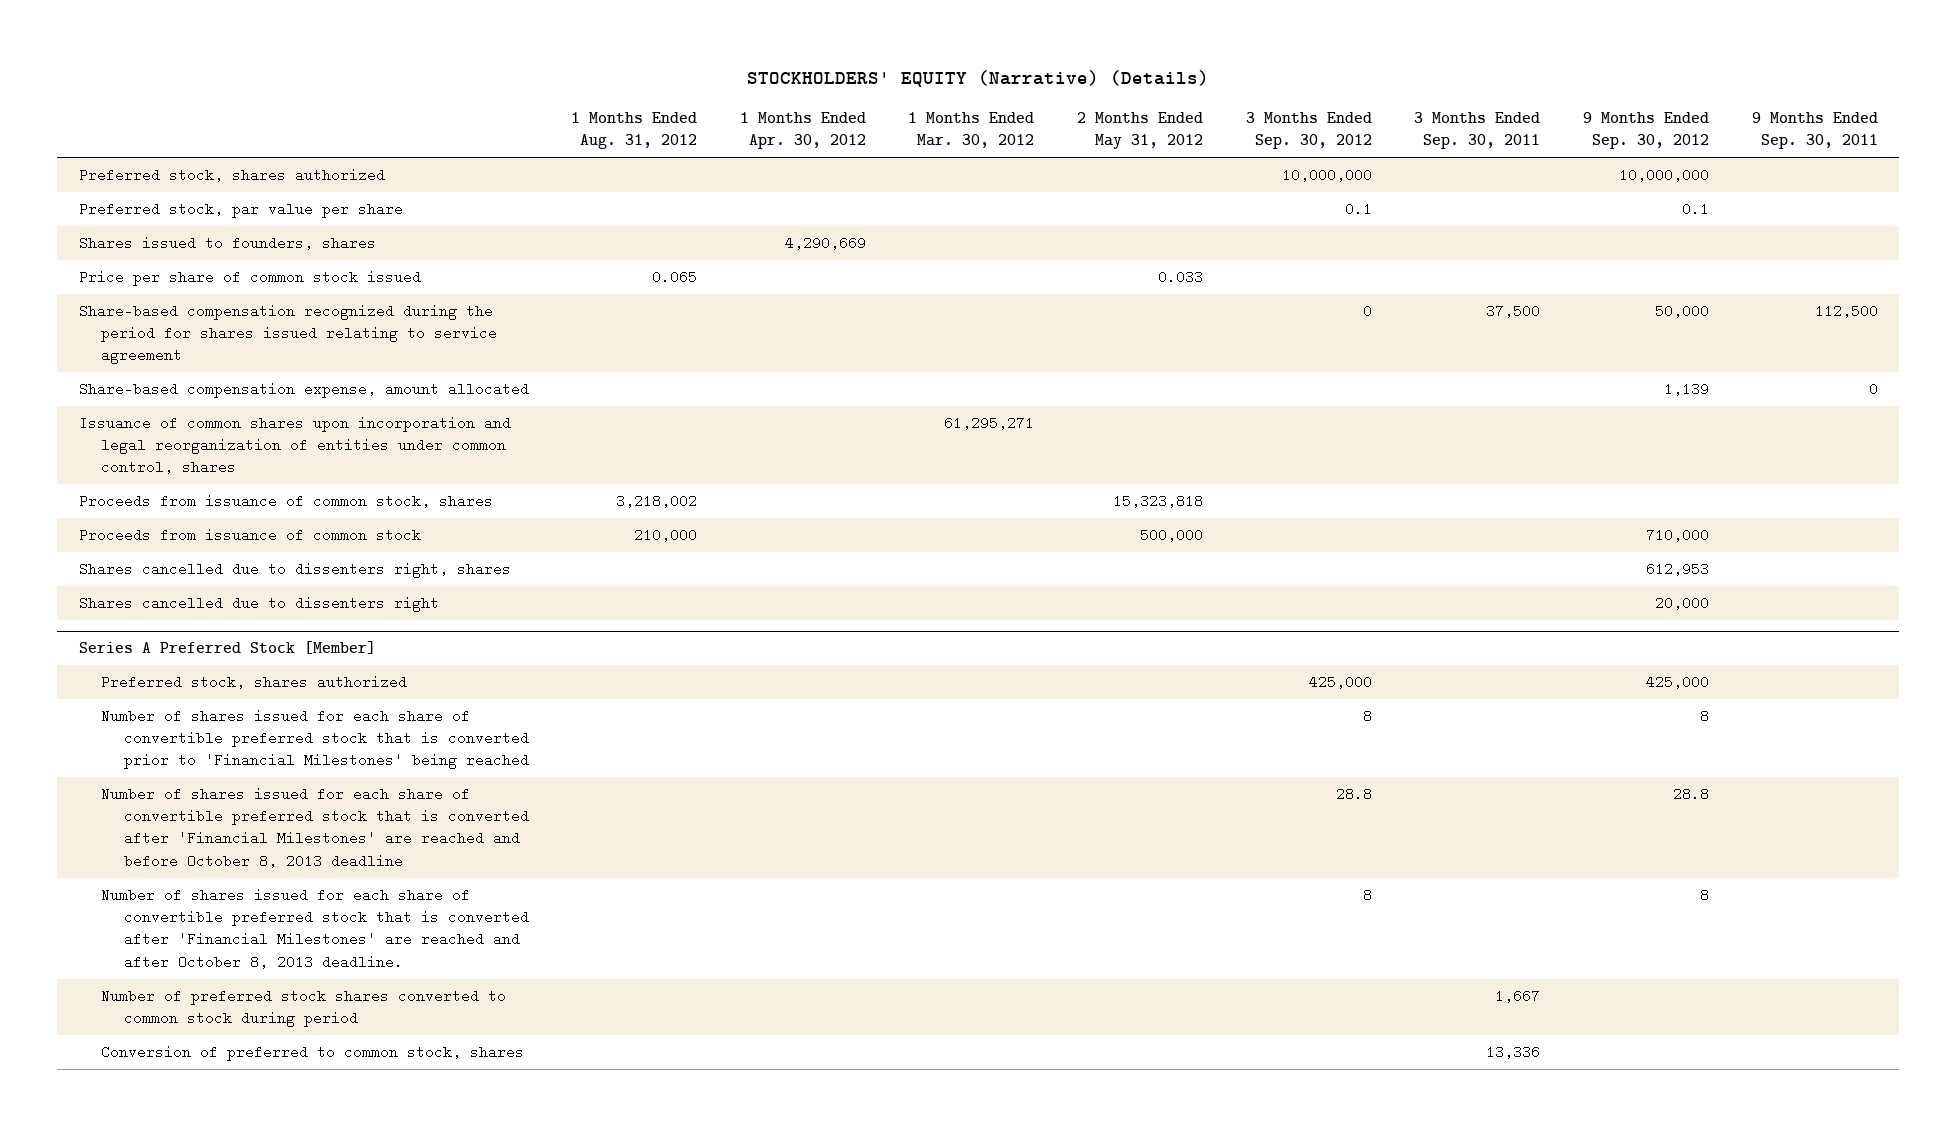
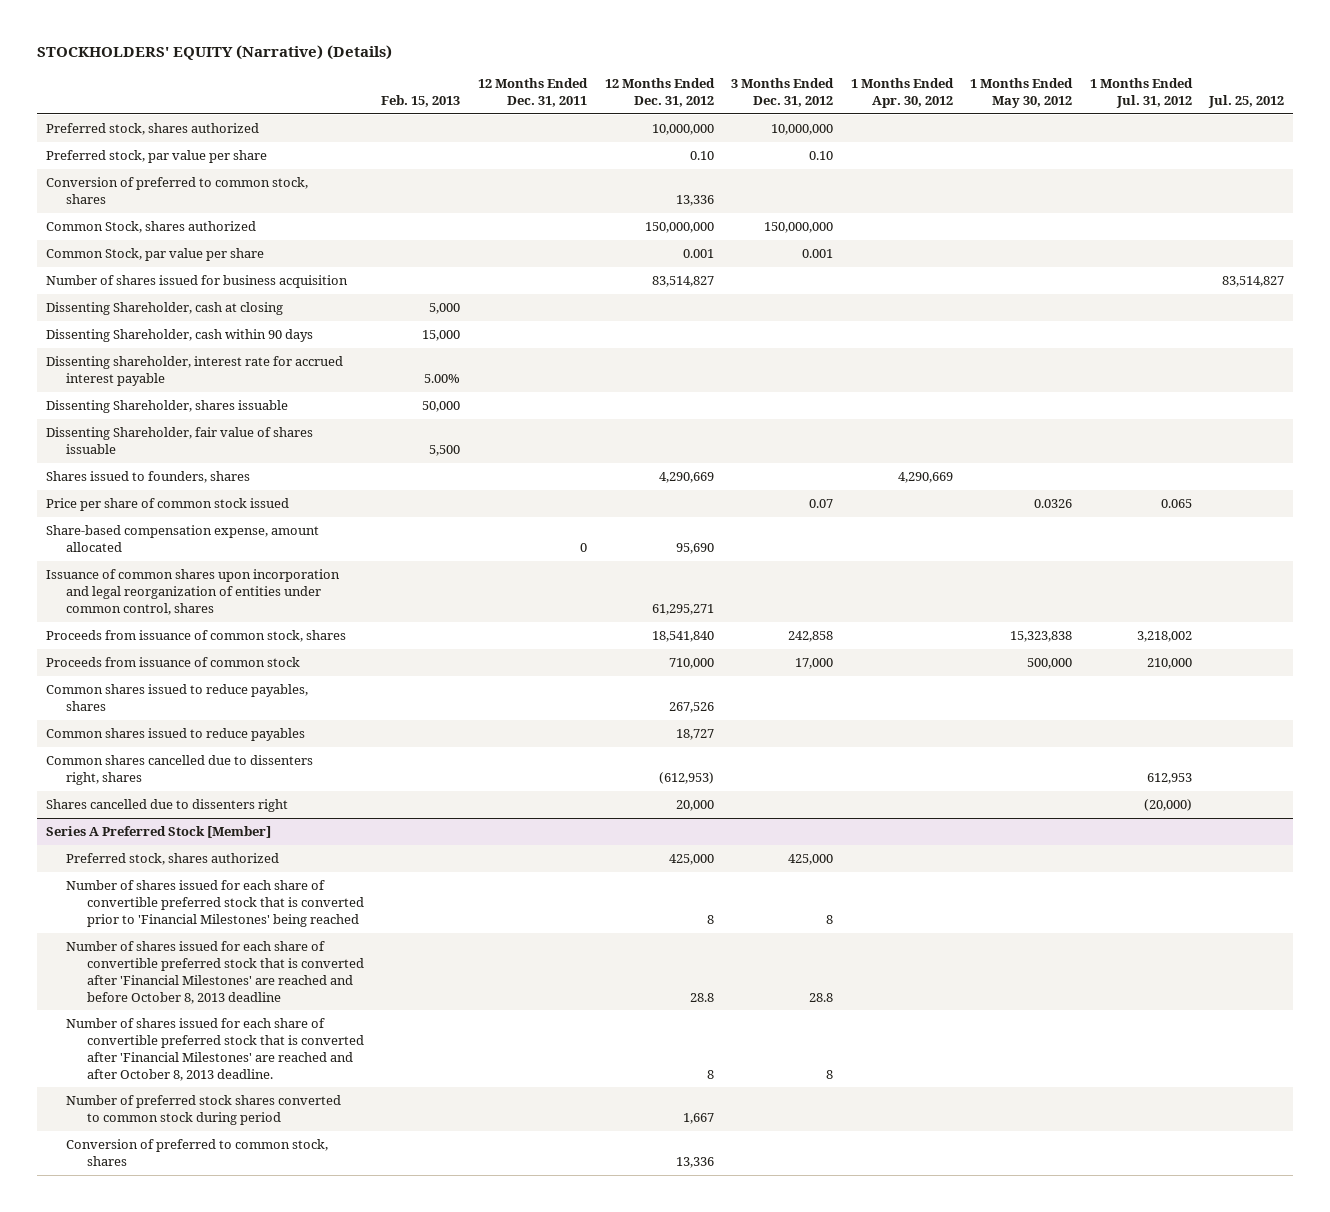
- | 1 Months Ended Aug. 31, 2012 | 1 Months Ended Apr. 30, 2012 | 1 Months Ended Mar. 30, 2012 | 2 Months Ended May 31, 2012 | 3 Months Ended Sep. 30, 2012 | 3 Months Ended Sep. 30, 2011 | 9 Months Ended Sep. 30, 2012 | 9 Months Ended Sep. 30, 2011
+ | Feb. 15, 2013 | 12 Months Ended Dec. 31, 2011 | 12 Months Ended Dec. 31, 2012 | 3 Months Ended Dec. 31, 2012 | 1 Months Ended Apr. 30, 2012 | 1 Months Ended May 30, 2012 | 1 Months Ended Jul. 31, 2012 | Jul. 25, 2012
+ Conversion of preferred to common stock, shares | | | 13,336 | | | | |
+ Common Stock, shares authorized | | | 150,000,000 | 150,000,000 | | | |
+ Common Stock, par value per share | | | 0.001 | 0.001 | | | |
+ Number of shares issued for business acquisition | | | 83,514,827 | | | | | 83,514,827
+ Dissenting Shareholder, cash at closing | 5,000 | | | | | | |
+ Dissenting Shareholder, cash within 90 days | 15,000 | | | | | | |
+ Dissenting shareholder, interest rate for accrued interest payable | 5.00% | | | | | | |
+ Dissenting Shareholder, shares issuable | 50,000 | | | | | | |
+ Dissenting Shareholder, fair value of shares issuable | 5,500 | | | | | | |
- Share-based compensation recognized during the period for shares issued relating to service agreement | | | | | 0 | 37,500 | 50,000 | 112,500
- Shares cancelled due to dissenters right, shares | | | | | | | 612,953 |
+ Common shares issued to reduce payables, shares | | | 267,526 | | | | |
+ Common shares issued to reduce payables | | | 18,727 | | | | |
+ Common shares cancelled due to dissenters right, shares | | | (612,953) | | | | 612,953 |

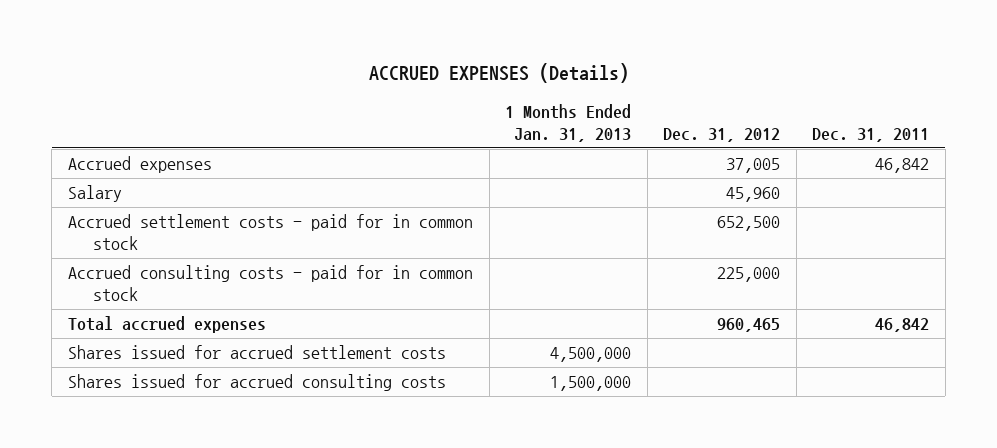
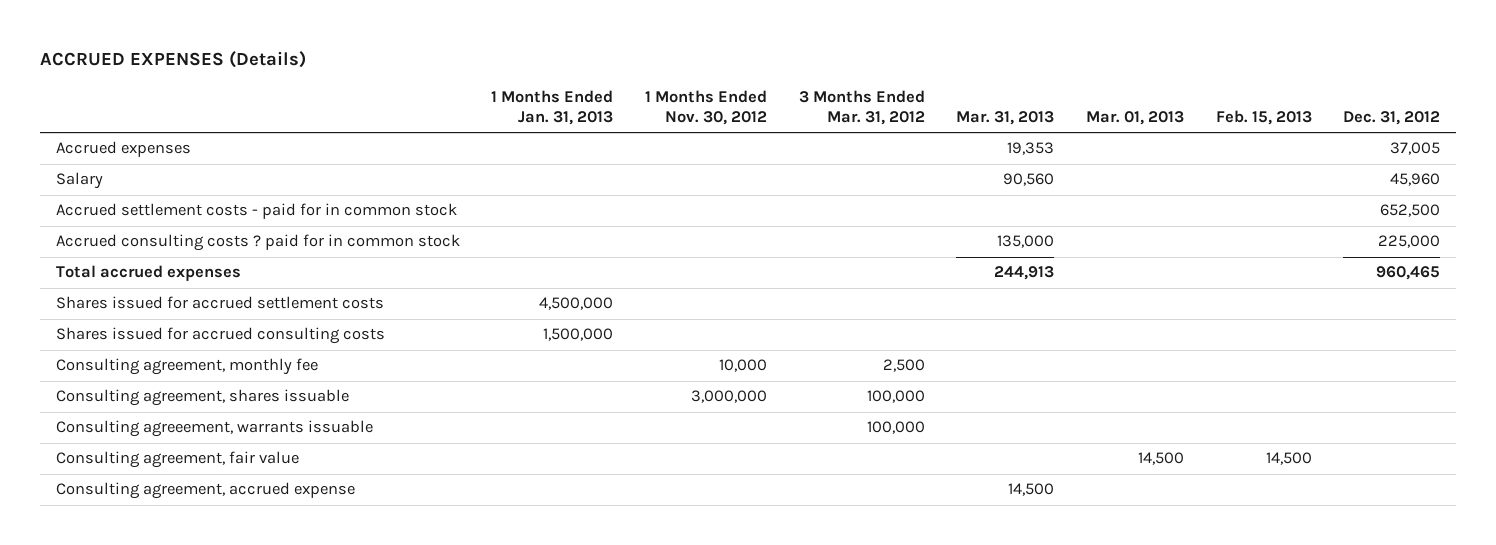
- | 1 Months Ended Jan. 31, 2013 | Dec. 31, 2012 | Dec. 31, 2011
+ | 1 Months Ended Jan. 31, 2013 | 1 Months Ended Nov. 30, 2012 | 3 Months Ended Mar. 31, 2012 | Mar. 31, 2013 | Mar. 01, 2013 | Feb. 15, 2013 | Dec. 31, 2012
- Accrued consulting costs - paid for in common stock | | 225,000 |
+ Accrued consulting costs ? paid for in common stock | | | | 135,000 | | | 225,000
+ Consulting agreement, monthly fee | | 10,000 | 2,500 | | | |
+ Consulting agreement, shares issuable | | 3,000,000 | 100,000 | | | |
+ Consulting agreeement, warrants issuable | | | 100,000 | | | |
+ Consulting agreement, fair value | | | | | 14,500 | 14,500 |
+ Consulting agreement, accrued expense | | | | 14,500 | | |

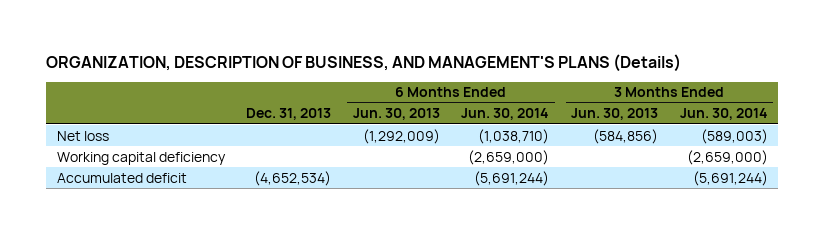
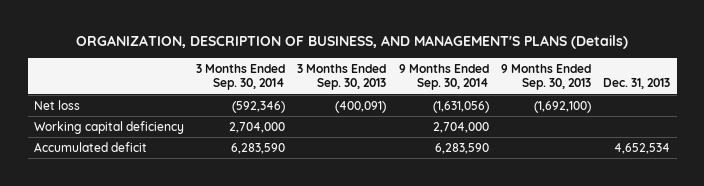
- | Dec. 31, 2013 | 6 Months Ended Jun. 30, 2013 | 6 Months Ended Jun. 30, 2014 | 3 Months Ended Jun. 30, 2013 | 3 Months Ended Jun. 30, 2014
+ | 3 Months Ended Sep. 30, 2014 | 3 Months Ended Sep. 30, 2013 | 9 Months Ended Sep. 30, 2014 | 9 Months Ended Sep. 30, 2013 | Dec. 31, 2013
- Accumulated deficit | (4,652,534) | | (5,691,244) | | (5,691,244)
+ Accumulated deficit | 6,283,590 | | 6,283,590 | | 4,652,534

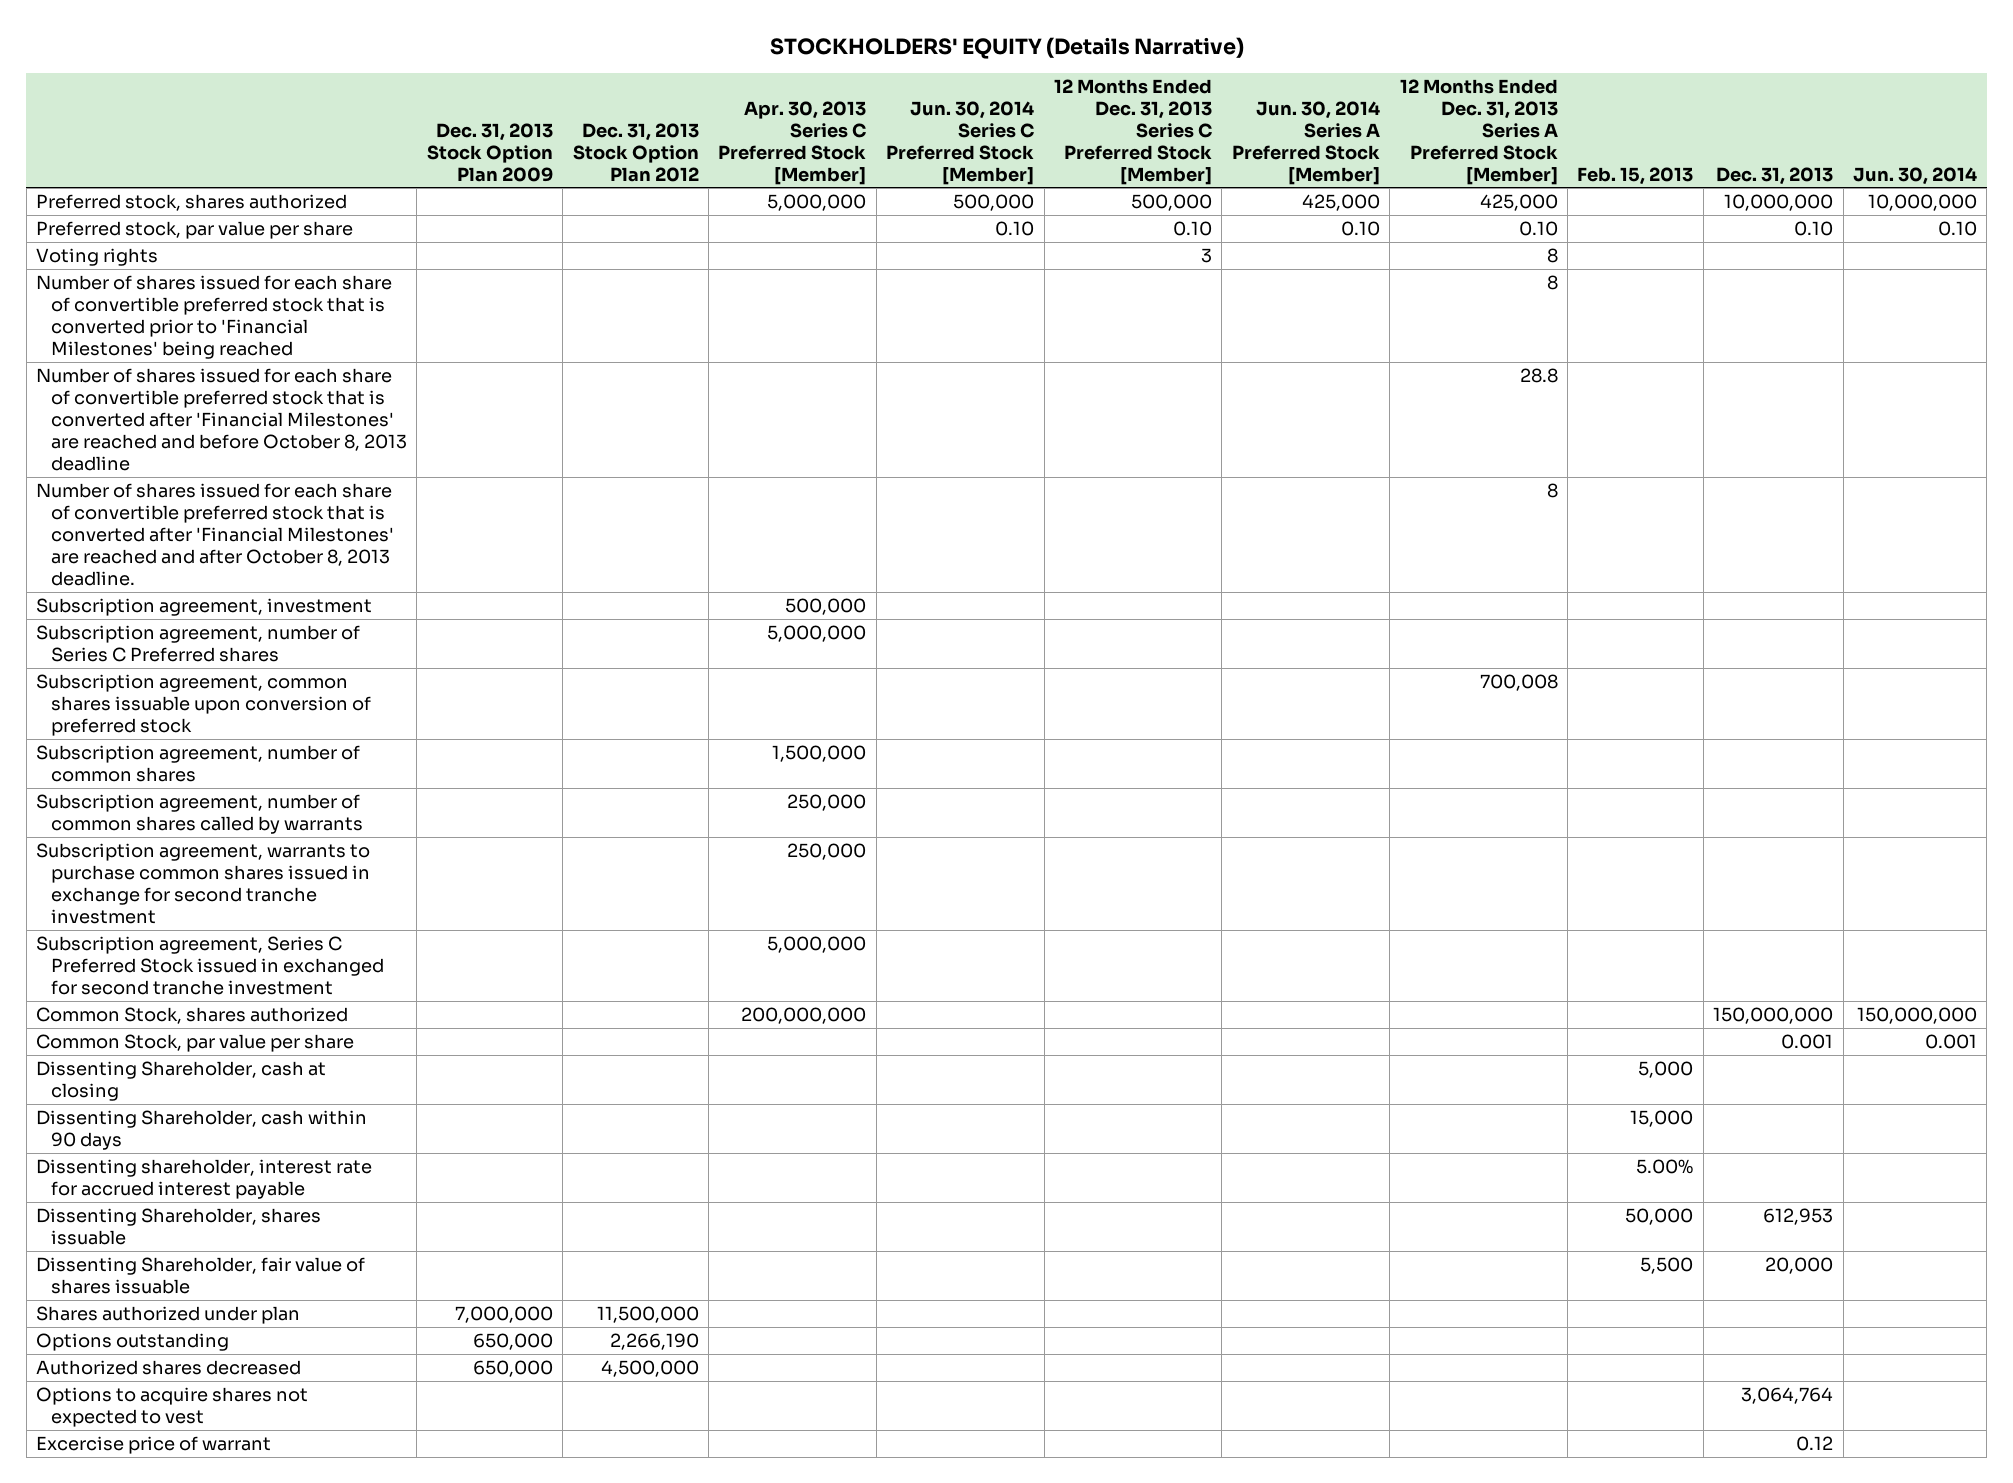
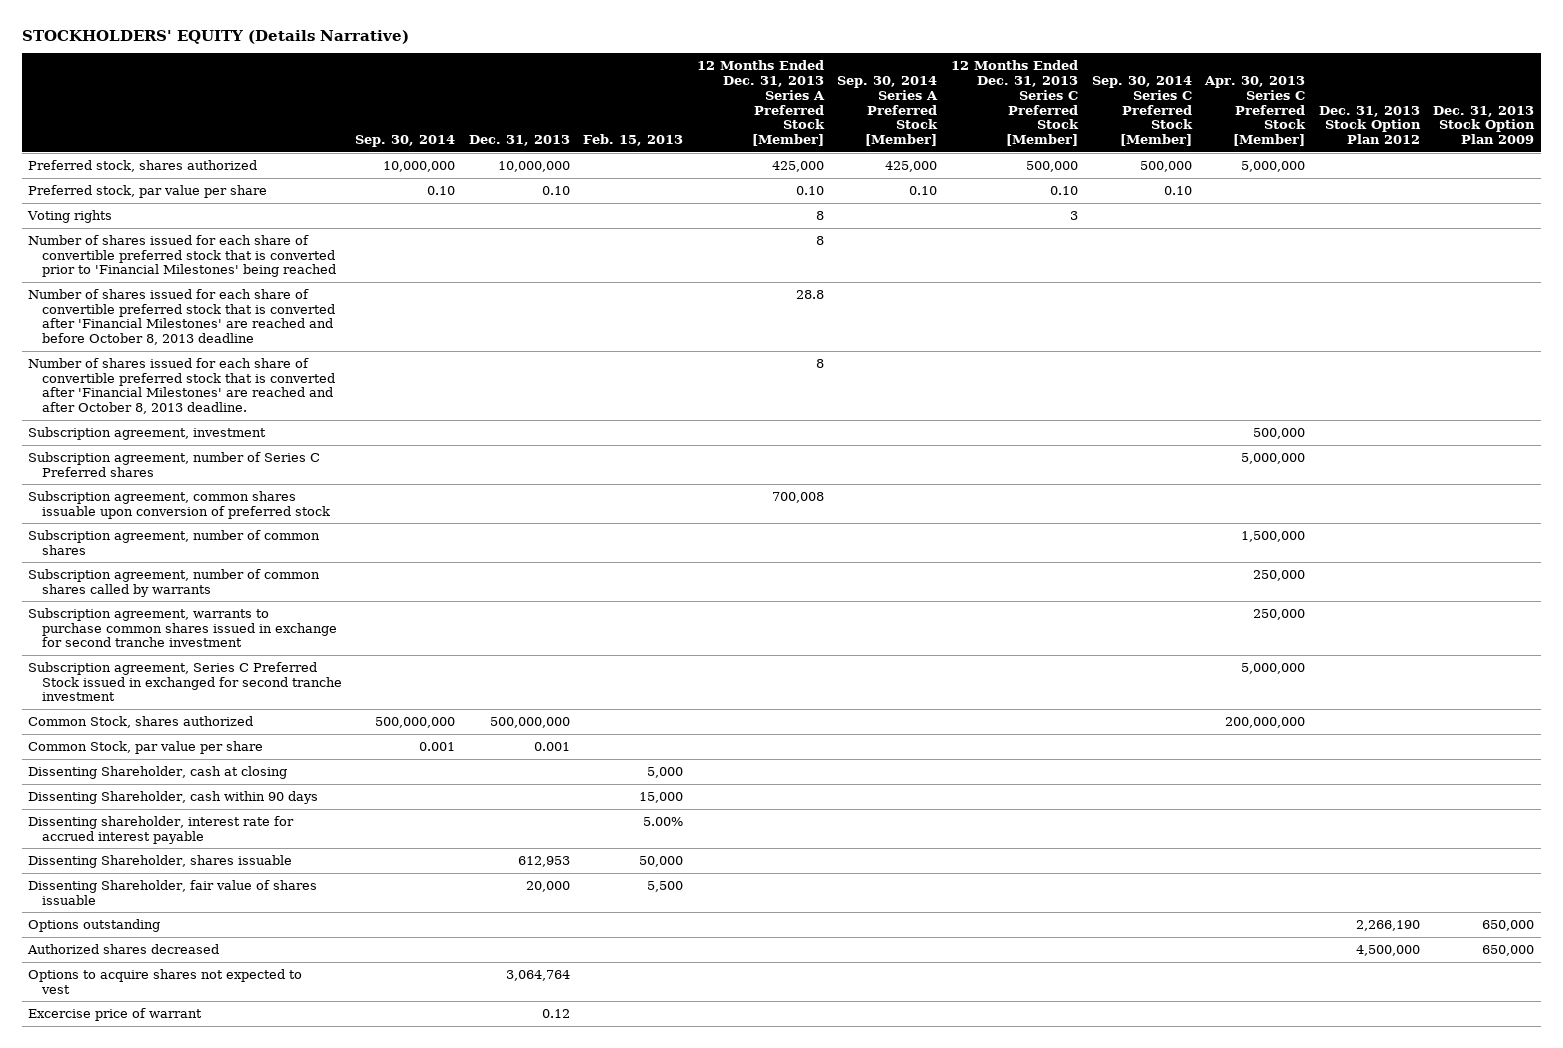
- | Dec. 31, 2013 Stock Option Plan 2009 | Dec. 31, 2013 Stock Option Plan 2012 | Apr. 30, 2013 Series C Preferred Stock [Member] | Jun. 30, 2014 Series C Preferred Stock [Member] | 12 Months Ended Dec. 31, 2013 Series C Preferred Stock [Member] | Jun. 30, 2014 Series A Preferred Stock [Member] | 12 Months Ended Dec. 31, 2013 Series A Preferred Stock [Member] | Feb. 15, 2013 | Dec. 31, 2013 | Jun. 30, 2014
+ | Sep. 30, 2014 | Dec. 31, 2013 | Feb. 15, 2013 | 12 Months Ended Dec. 31, 2013 Series A Preferred Stock [Member] | Sep. 30, 2014 Series A Preferred Stock [Member] | 12 Months Ended Dec. 31, 2013 Series C Preferred Stock [Member] | Sep. 30, 2014 Series C Preferred Stock [Member] | Apr. 30, 2013 Series C Preferred Stock [Member] | Dec. 31, 2013 Stock Option Plan 2012 | Dec. 31, 2013 Stock Option Plan 2009
- Common Stock, shares authorized | | | 200,000,000 | | | | | | 150,000,000 | 150,000,000
+ Common Stock, shares authorized | 500,000,000 | 500,000,000 | | | | | | 200,000,000 | |
- Shares authorized under plan | 7,000,000 | 11,500,000 | | | | | | | |

